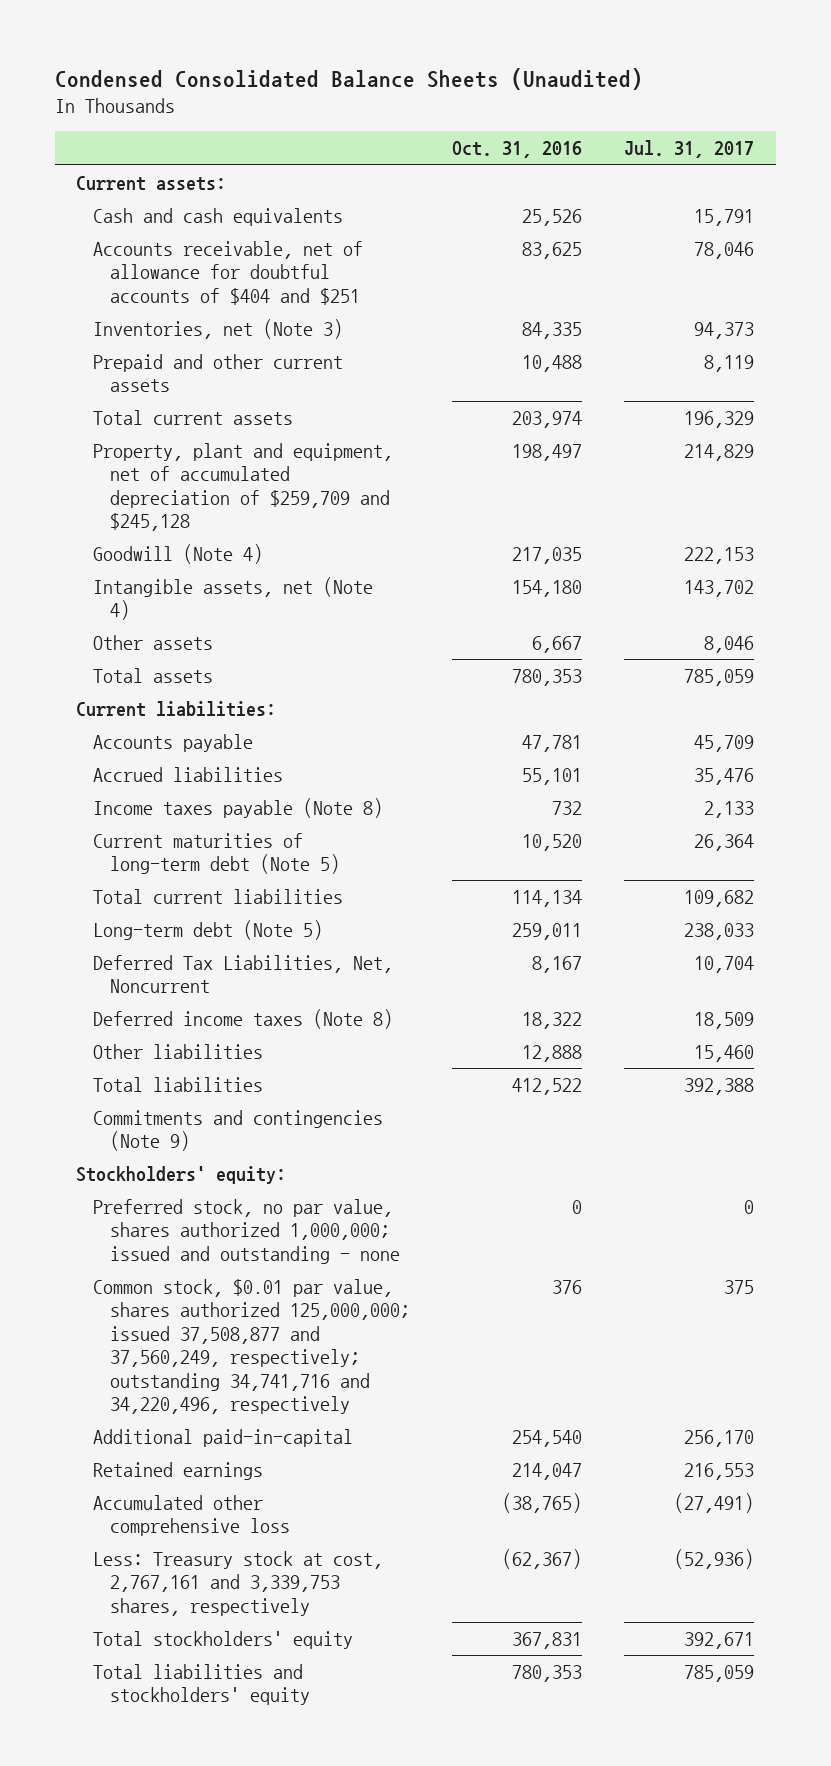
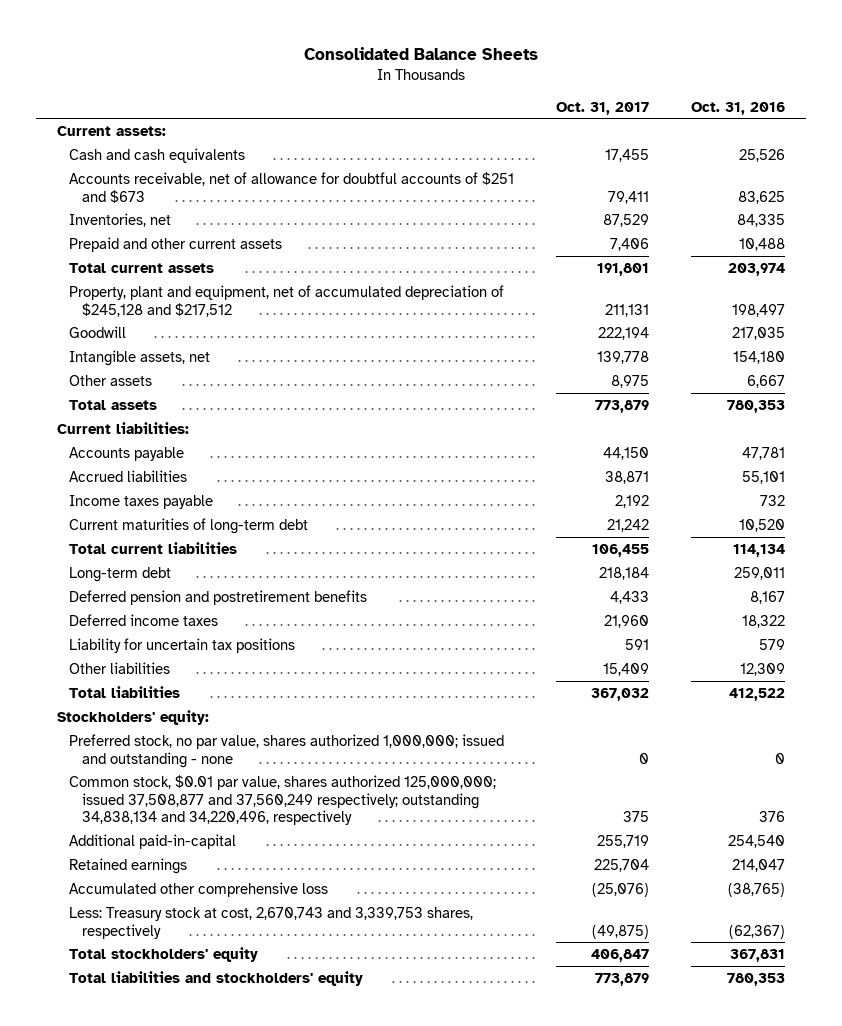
- Condensed Consolidated Balance Sheets (Unaudited)
+ Consolidated Balance Sheets
- | Oct. 31, 2016 | Jul. 31, 2017
+ | Oct. 31, 2017 | Oct. 31, 2016
- Accounts receivable, net of allowance for doubtful accounts of $404 and $251 | 83,625 | 78,046
- Inventories, net (Note 3) | 84,335 | 94,373
+ Accounts receivable, net of allowance for doubtful accounts of $251 and $673 | 79,411 | 83,625
+ Inventories, net | 87,529 | 84,335
- Property, plant and equipment, net of accumulated depreciation of $259,709 and $245,128 | 198,497 | 214,829
- Goodwill (Note 4) | 217,035 | 222,153
- Intangible assets, net (Note 4) | 154,180 | 143,702
+ Property, plant and equipment, net of accumulated depreciation of $245,128 and $217,512 | 211,131 | 198,497
+ Goodwill | 222,194 | 217,035
+ Intangible assets, net | 139,778 | 154,180
- Income taxes payable (Note 8) | 732 | 2,133
- Current maturities of long-term debt (Note 5) | 10,520 | 26,364
+ Income taxes payable | 2,192 | 732
+ Current maturities of long-term debt | 21,242 | 10,520
- Long-term debt (Note 5) | 259,011 | 238,033
- Deferred Tax Liabilities, Net, Noncurrent | 8,167 | 10,704
- Deferred income taxes (Note 8) | 18,322 | 18,509
- Other liabilities | 12,888 | 15,460
+ Long-term debt | 218,184 | 259,011
+ Deferred pension and postretirement benefits | 4,433 | 8,167
+ Deferred income taxes | 21,960 | 18,322
+ Liability for uncertain tax positions | 591 | 579
+ Other liabilities | 15,409 | 12,309
- Commitments and contingencies (Note 9)
- Common stock, $0.01 par value, shares authorized 125,000,000; issued 37,508,877 and 37,560,249, respectively; outstanding 34,741,716 and 34,220,496, respectively | 376 | 375
+ Common stock, $0.01 par value, shares authorized 125,000,000; issued 37,508,877 and 37,560,249 respectively; outstanding 34,838,134 and 34,220,496, respectively | 375 | 376
- Less: Treasury stock at cost, 2,767,161 and 3,339,753 shares, respectively | (62,367) | (52,936)
+ Less: Treasury stock at cost, 2,670,743 and 3,339,753 shares, respectively | (49,875) | (62,367)

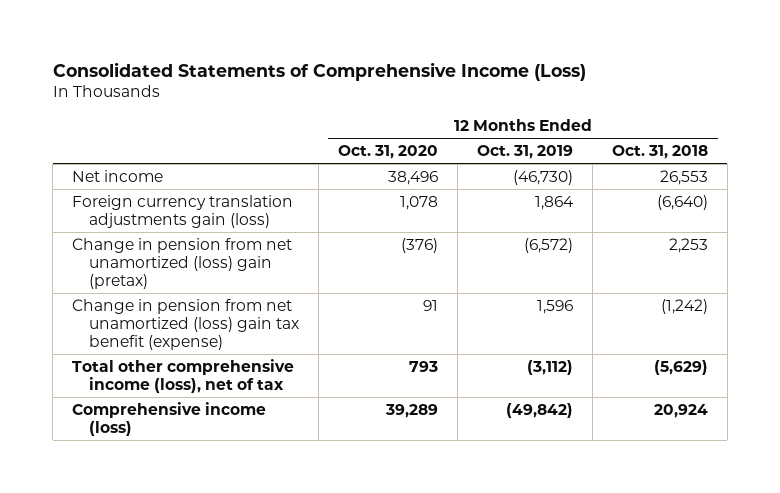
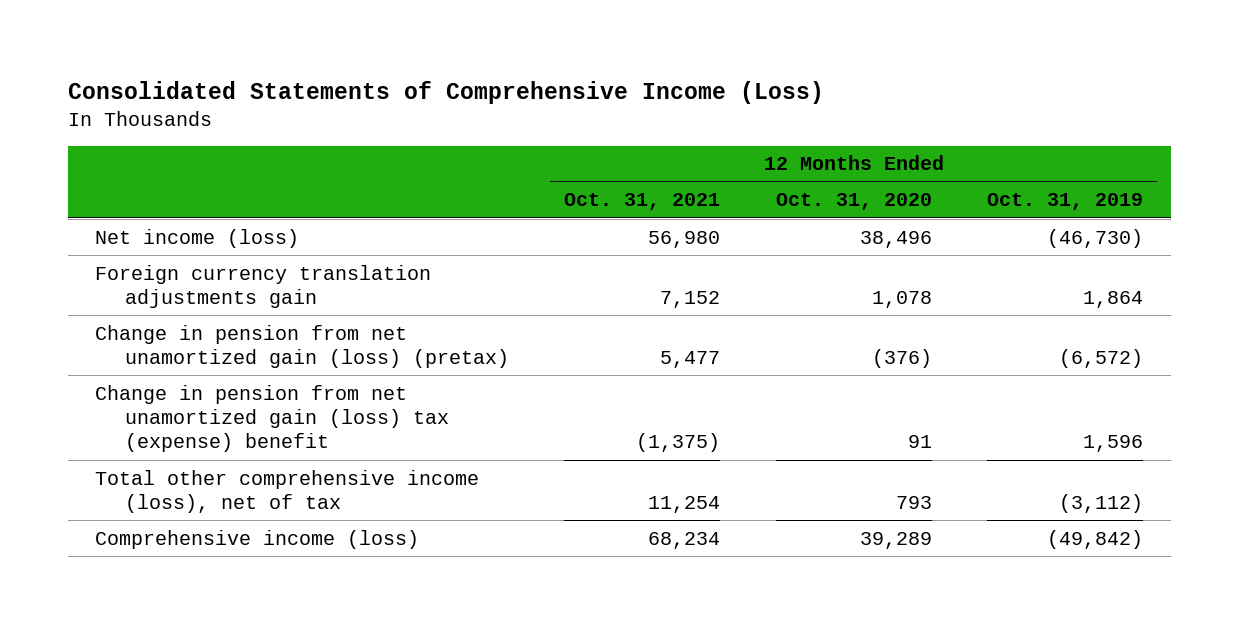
- | 12 Months Ended Oct. 31, 2020 | 12 Months Ended Oct. 31, 2019 | 12 Months Ended Oct. 31, 2018
+ | 12 Months Ended Oct. 31, 2021 | 12 Months Ended Oct. 31, 2020 | 12 Months Ended Oct. 31, 2019
- Net income | 38,496 | (46,730) | 26,553
- Foreign currency translation adjustments gain (loss) | 1,078 | 1,864 | (6,640)
- Change in pension from net unamortized (loss) gain (pretax) | (376) | (6,572) | 2,253
- Change in pension from net unamortized (loss) gain tax benefit (expense) | 91 | 1,596 | (1,242)
+ Net income (loss) | 56,980 | 38,496 | (46,730)
+ Foreign currency translation adjustments gain | 7,152 | 1,078 | 1,864
+ Change in pension from net unamortized gain (loss) (pretax) | 5,477 | (376) | (6,572)
+ Change in pension from net unamortized gain (loss) tax (expense) benefit | (1,375) | 91 | 1,596

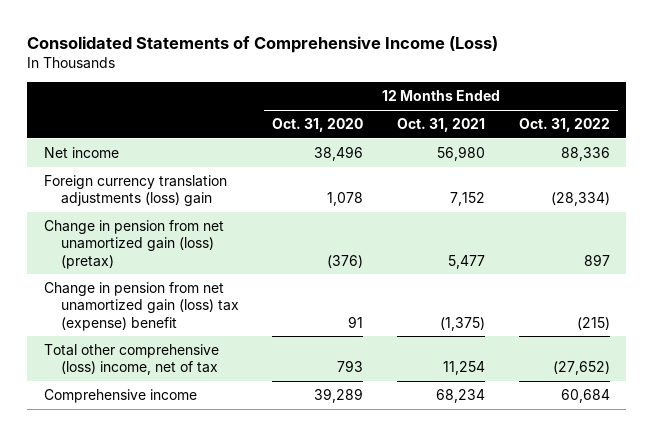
- | 12 Months Ended Oct. 31, 2021 | 12 Months Ended Oct. 31, 2020 | 12 Months Ended Oct. 31, 2019
+ | 12 Months Ended Oct. 31, 2020 | 12 Months Ended Oct. 31, 2021 | 12 Months Ended Oct. 31, 2022
- Net income (loss) | 56,980 | 38,496 | (46,730)
- Foreign currency translation adjustments gain | 7,152 | 1,078 | 1,864
+ Net income | 38,496 | 56,980 | 88,336
+ Foreign currency translation adjustments (loss) gain | 1,078 | 7,152 | (28,334)
- Total other comprehensive income (loss), net of tax | 11,254 | 793 | (3,112)
- Comprehensive income (loss) | 68,234 | 39,289 | (49,842)
+ Total other comprehensive (loss) income, net of tax | 793 | 11,254 | (27,652)
+ Comprehensive income | 39,289 | 68,234 | 60,684

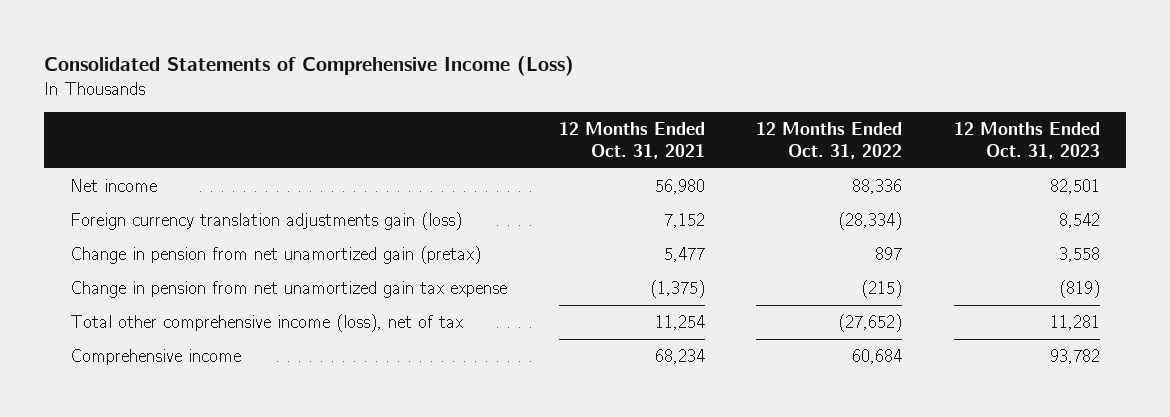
- | 12 Months Ended Oct. 31, 2020 | 12 Months Ended Oct. 31, 2021 | 12 Months Ended Oct. 31, 2022
+ | 12 Months Ended Oct. 31, 2021 | 12 Months Ended Oct. 31, 2022 | 12 Months Ended Oct. 31, 2023
- Foreign currency translation adjustments (loss) gain | 1,078 | 7,152 | (28,334)
- Change in pension from net unamortized gain (loss) (pretax) | (376) | 5,477 | 897
- Change in pension from net unamortized gain (loss) tax (expense) benefit | 91 | (1,375) | (215)
- Total other comprehensive (loss) income, net of tax | 793 | 11,254 | (27,652)
+ Foreign currency translation adjustments gain (loss) | 7,152 | (28,334) | 8,542
+ Change in pension from net unamortized gain (pretax) | 5,477 | 897 | 3,558
+ Change in pension from net unamortized gain tax expense | (1,375) | (215) | (819)
+ Total other comprehensive income (loss), net of tax | 11,254 | (27,652) | 11,281

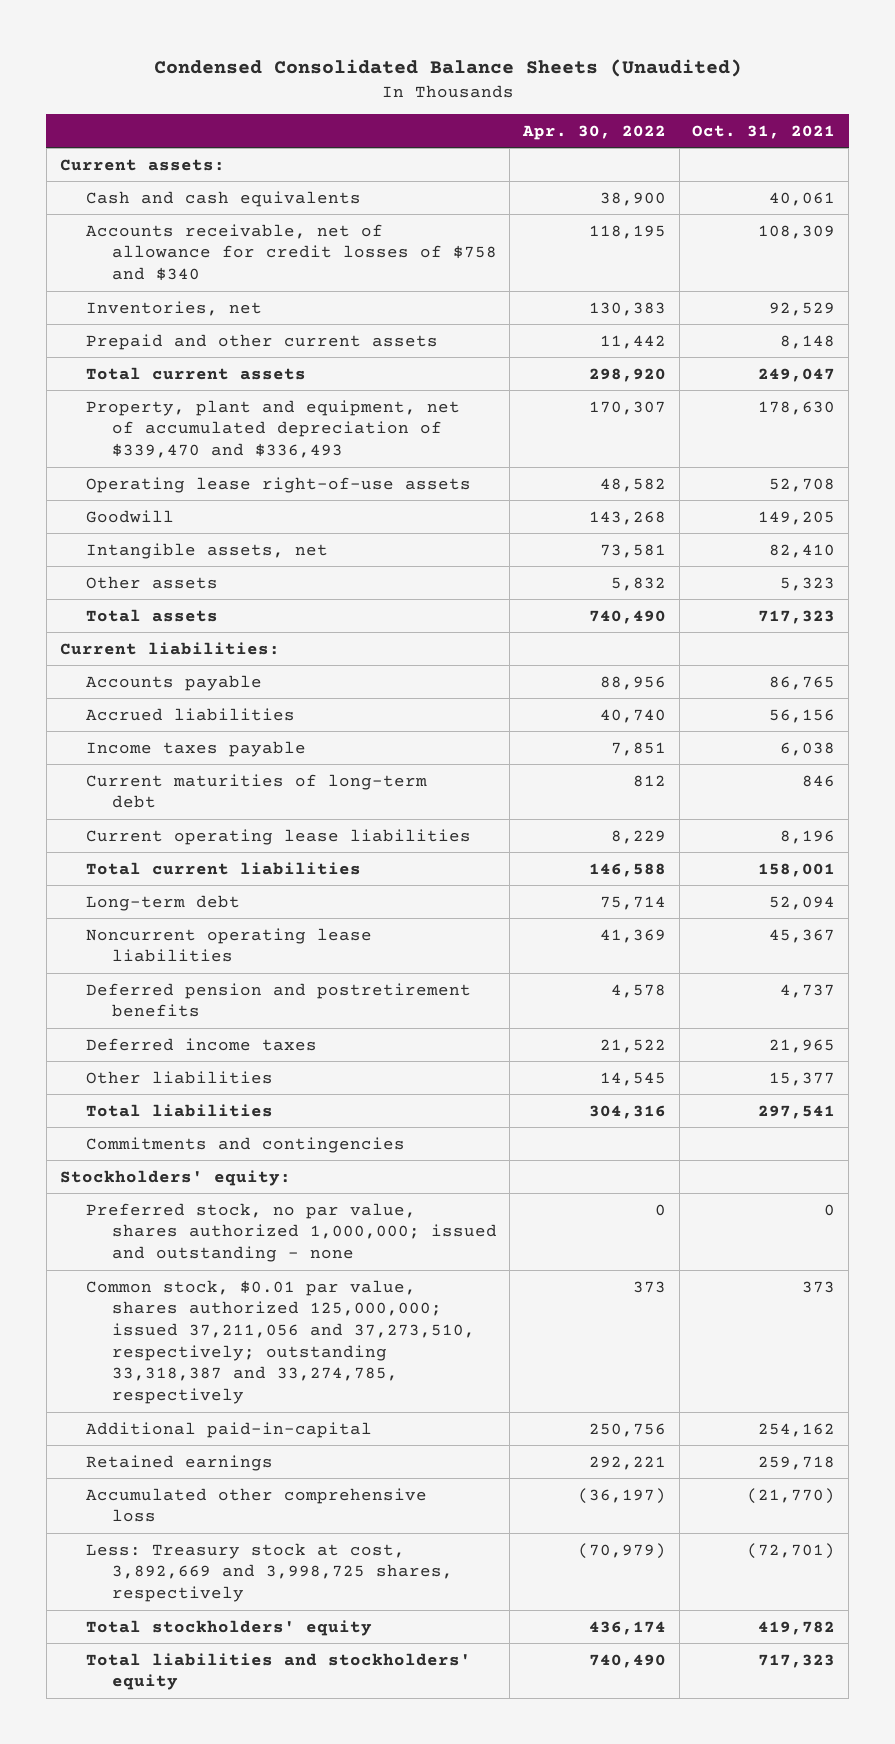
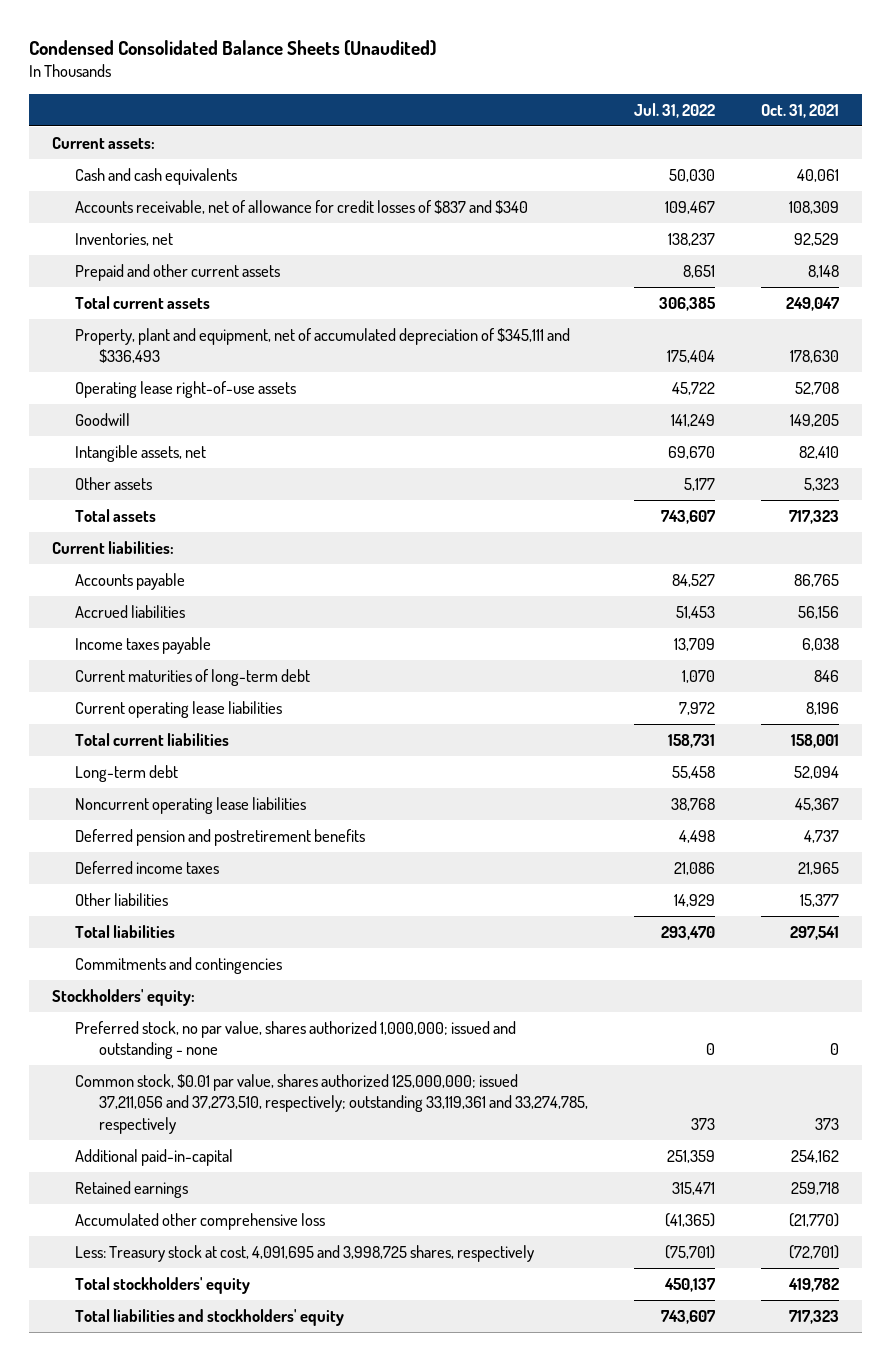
- | Apr. 30, 2022 | Oct. 31, 2021
+ | Jul. 31, 2022 | Oct. 31, 2021
- Accounts receivable, net of allowance for credit losses of $758 and $340 | 118,195 | 108,309
+ Accounts receivable, net of allowance for credit losses of $837 and $340 | 109,467 | 108,309
- Property, plant and equipment, net of accumulated depreciation of $339,470 and $336,493 | 170,307 | 178,630
+ Property, plant and equipment, net of accumulated depreciation of $345,111 and $336,493 | 175,404 | 178,630
- Common stock, $0.01 par value, shares authorized 125,000,000; issued 37,211,056 and 37,273,510, respectively; outstanding 33,318,387 and 33,274,785, respectively | 373 | 373
+ Common stock, $0.01 par value, shares authorized 125,000,000; issued 37,211,056 and 37,273,510, respectively; outstanding 33,119,361 and 33,274,785, respectively | 373 | 373
- Less: Treasury stock at cost, 3,892,669 and 3,998,725 shares, respectively | (70,979) | (72,701)
+ Less: Treasury stock at cost, 4,091,695 and 3,998,725 shares, respectively | (75,701) | (72,701)

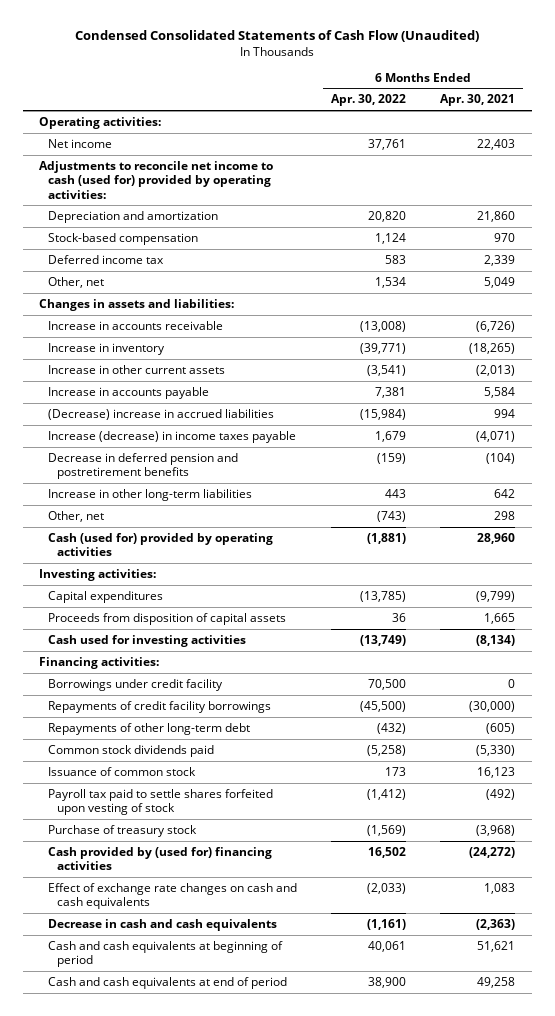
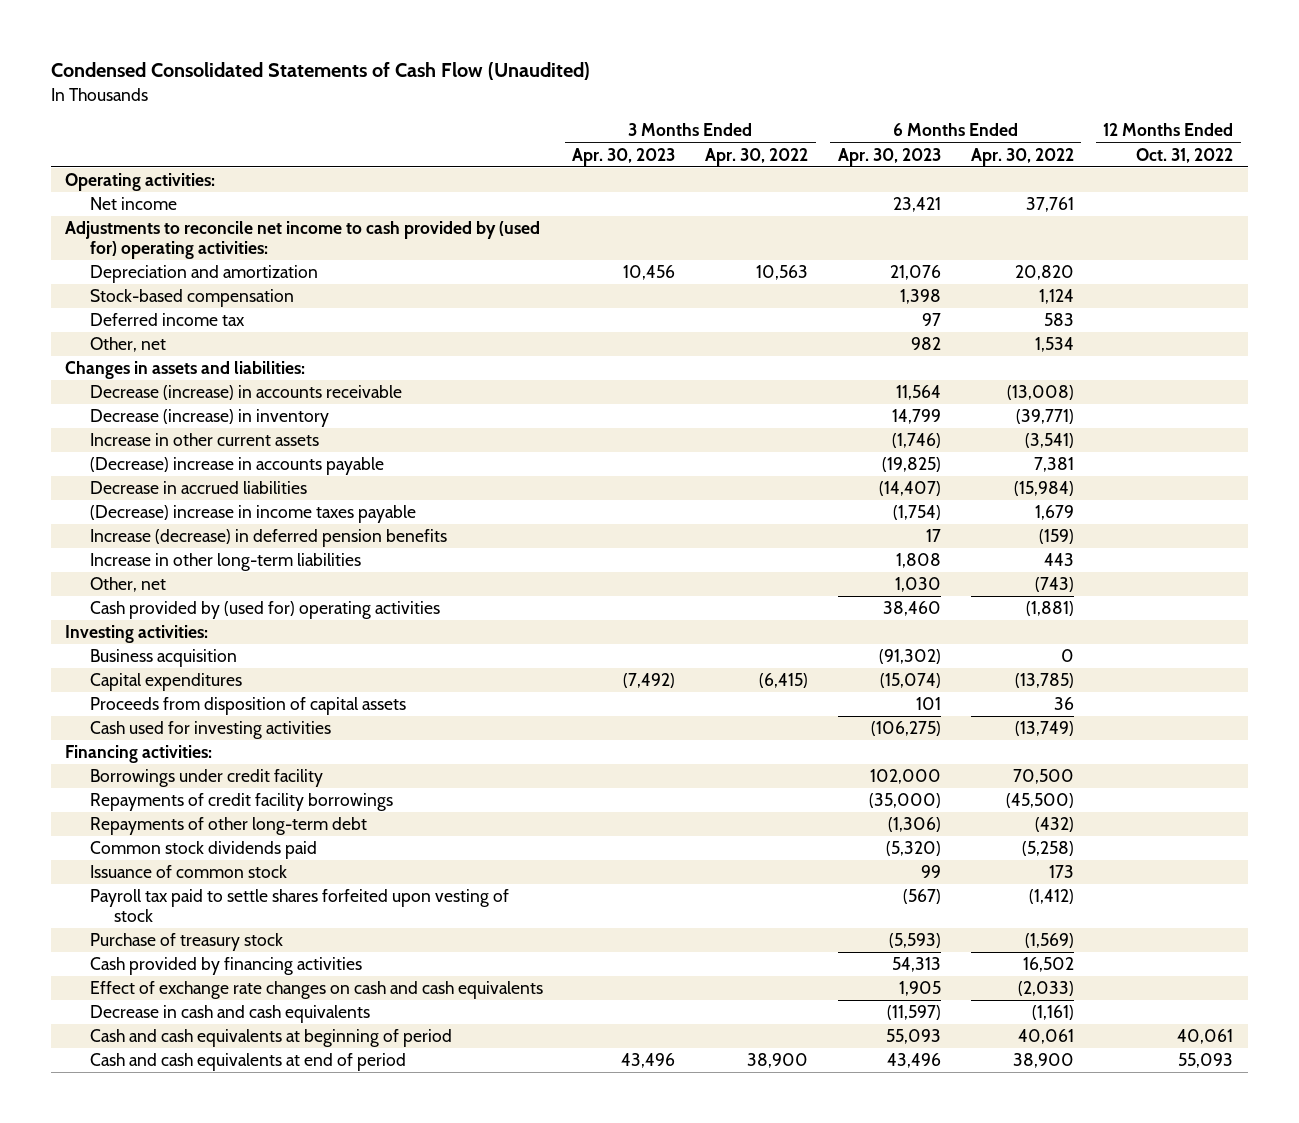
- | 6 Months Ended Apr. 30, 2022 | 6 Months Ended Apr. 30, 2021
+ | 3 Months Ended Apr. 30, 2023 | 3 Months Ended Apr. 30, 2022 | 6 Months Ended Apr. 30, 2023 | 6 Months Ended Apr. 30, 2022 | 12 Months Ended Oct. 31, 2022
- Adjustments to reconcile net income to cash (used for) provided by operating activities:
+ Adjustments to reconcile net income to cash provided by (used for) operating activities:
- Increase in accounts receivable | (13,008) | (6,726)
- Increase in inventory | (39,771) | (18,265)
+ Decrease (increase) in accounts receivable | | | 11,564 | (13,008) |
+ Decrease (increase) in inventory | | | 14,799 | (39,771) |
- Increase in accounts payable | 7,381 | 5,584
- (Decrease) increase in accrued liabilities | (15,984) | 994
- Increase (decrease) in income taxes payable | 1,679 | (4,071)
- Decrease in deferred pension and postretirement benefits | (159) | (104)
+ (Decrease) increase in accounts payable | | | (19,825) | 7,381 |
+ Decrease in accrued liabilities | | | (14,407) | (15,984) |
+ (Decrease) increase in income taxes payable | | | (1,754) | 1,679 |
+ Increase (decrease) in deferred pension benefits | | | 17 | (159) |
- Cash (used for) provided by operating activities | (1,881) | 28,960
+ Cash provided by (used for) operating activities | | | 38,460 | (1,881) |
+ Business acquisition | | | (91,302) | 0 |
- Cash provided by (used for) financing activities | 16,502 | (24,272)
+ Cash provided by financing activities | | | 54,313 | 16,502 |

